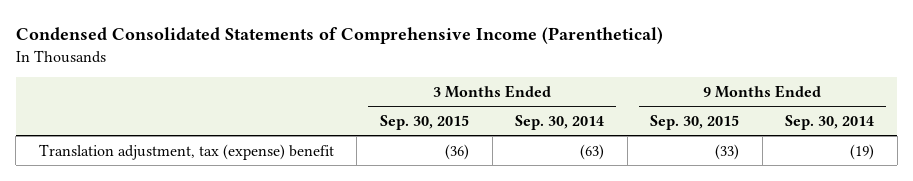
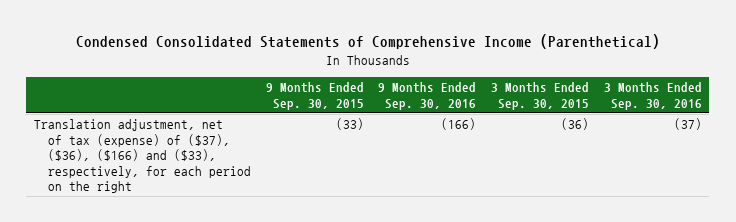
- | 3 Months Ended Sep. 30, 2015 | 3 Months Ended Sep. 30, 2014 | 9 Months Ended Sep. 30, 2015 | 9 Months Ended Sep. 30, 2014
+ | 9 Months Ended Sep. 30, 2015 | 9 Months Ended Sep. 30, 2016 | 3 Months Ended Sep. 30, 2015 | 3 Months Ended Sep. 30, 2016
- Translation adjustment, tax (expense) benefit | (36) | (63) | (33) | (19)
+ Translation adjustment, net of tax (expense) of ($37), ($36), ($166) and ($33), respectively, for each period on the right | (33) | (166) | (36) | (37)

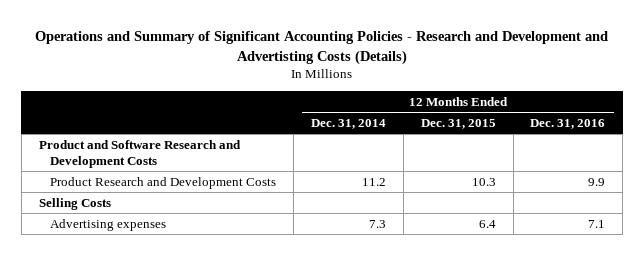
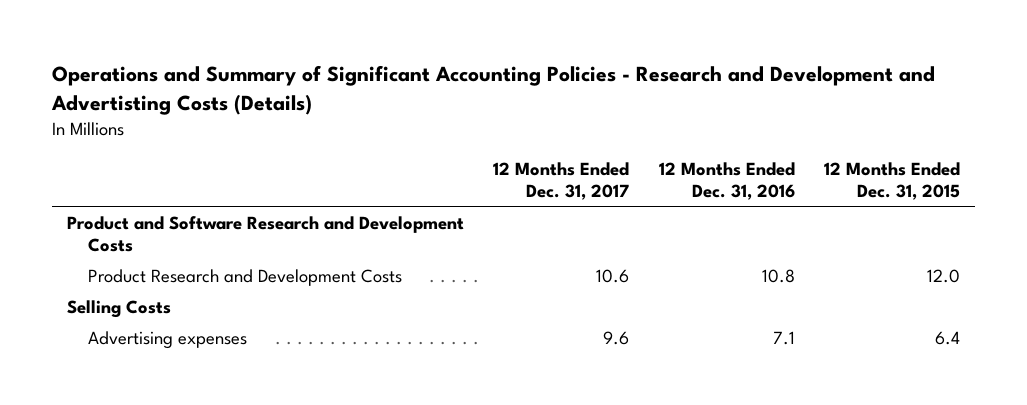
- | 12 Months Ended Dec. 31, 2014 | 12 Months Ended Dec. 31, 2015 | 12 Months Ended Dec. 31, 2016
+ | 12 Months Ended Dec. 31, 2017 | 12 Months Ended Dec. 31, 2016 | 12 Months Ended Dec. 31, 2015
- Product Research and Development Costs | 11.2 | 10.3 | 9.9
+ Product Research and Development Costs | 10.6 | 10.8 | 12.0

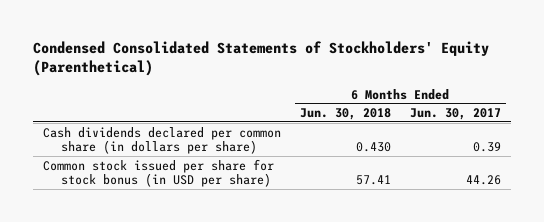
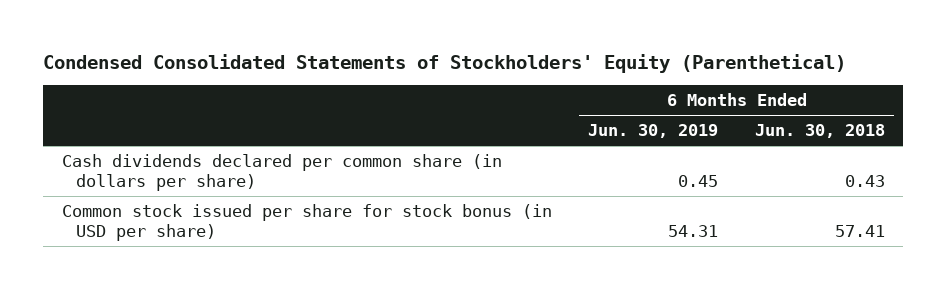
- | 6 Months Ended Jun. 30, 2018 | 6 Months Ended Jun. 30, 2017
+ | 6 Months Ended Jun. 30, 2019 | 6 Months Ended Jun. 30, 2018
- Cash dividends declared per common share (in dollars per share) | 0.430 | 0.39
+ Cash dividends declared per common share (in dollars per share) | 0.45 | 0.43

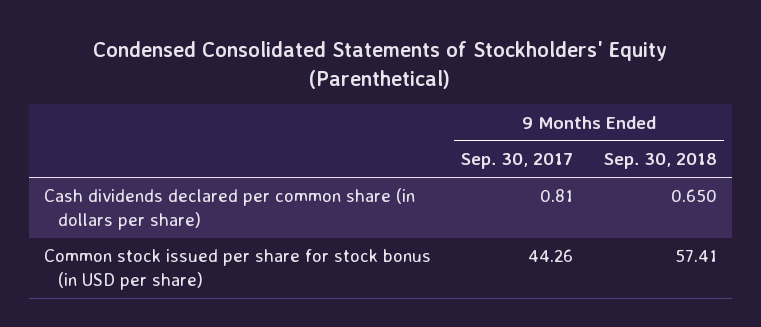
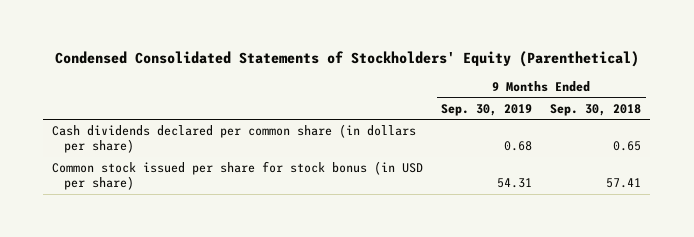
- | 9 Months Ended Sep. 30, 2017 | 9 Months Ended Sep. 30, 2018
+ | 9 Months Ended Sep. 30, 2019 | 9 Months Ended Sep. 30, 2018
- Cash dividends declared per common share (in dollars per share) | 0.81 | 0.650
+ Cash dividends declared per common share (in dollars per share) | 0.68 | 0.65

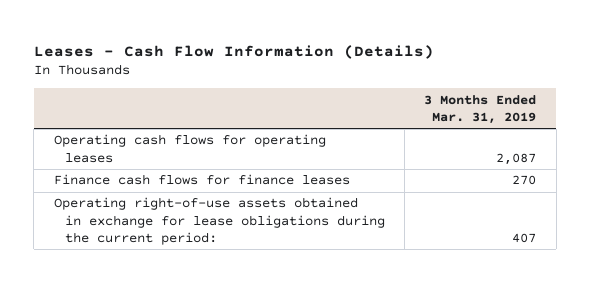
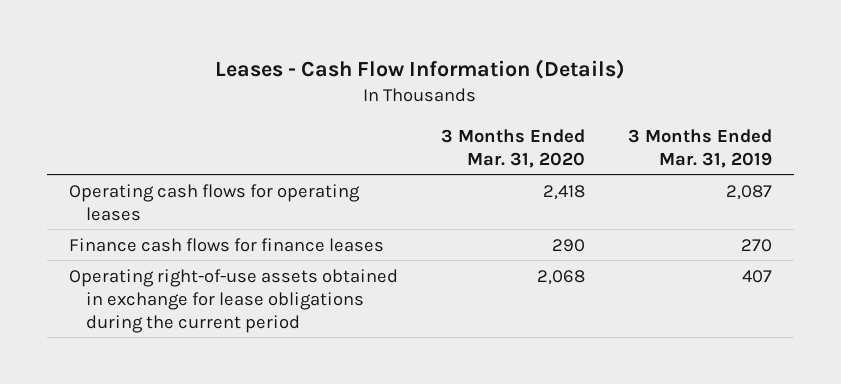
- | 3 Months Ended Mar. 31, 2019
+ | 3 Months Ended Mar. 31, 2020 | 3 Months Ended Mar. 31, 2019
- Operating right-of-use assets obtained in exchange for lease obligations during the current period: | 407
+ Operating right-of-use assets obtained in exchange for lease obligations during the current period | 2,068 | 407

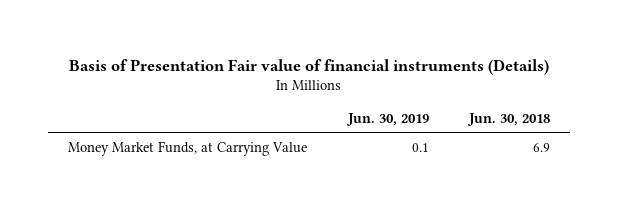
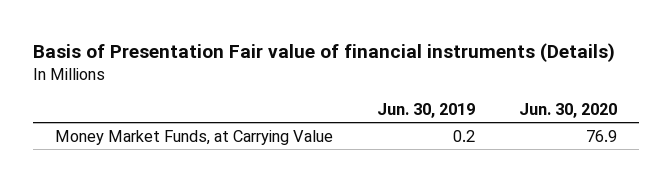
- | Jun. 30, 2019 | Jun. 30, 2018
+ | Jun. 30, 2019 | Jun. 30, 2020
- Money Market Funds, at Carrying Value | 0.1 | 6.9
+ Money Market Funds, at Carrying Value | 0.2 | 76.9

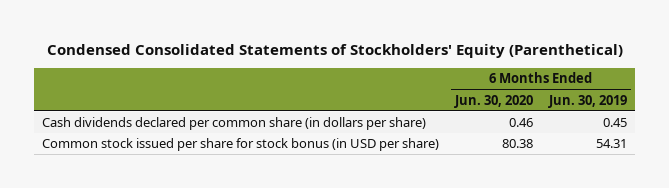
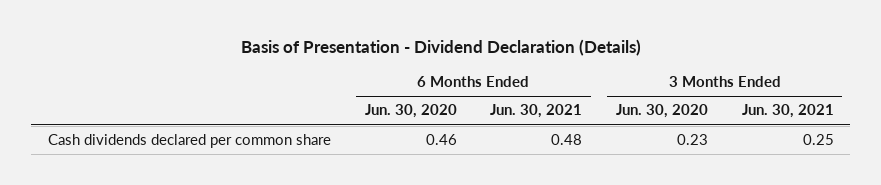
- Condensed Consolidated Statements of Stockholders' Equity (Parenthetical)
+ Basis of Presentation - Dividend Declaration (Details)
- | 6 Months Ended Jun. 30, 2020 | 6 Months Ended Jun. 30, 2019
+ | 6 Months Ended Jun. 30, 2020 | 6 Months Ended Jun. 30, 2021 | 3 Months Ended Jun. 30, 2020 | 3 Months Ended Jun. 30, 2021
- Cash dividends declared per common share (in dollars per share) | 0.46 | 0.45
- Common stock issued per share for stock bonus (in USD per share) | 80.38 | 54.31
+ Cash dividends declared per common share | 0.46 | 0.48 | 0.23 | 0.25

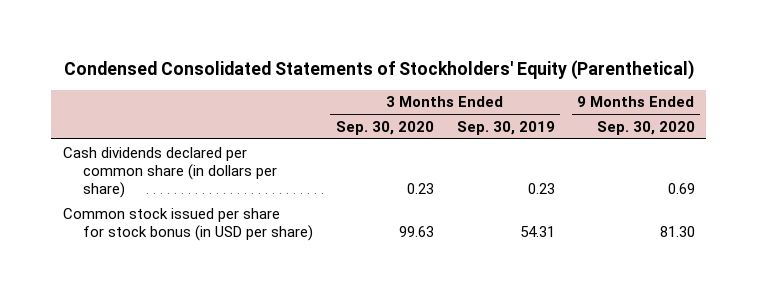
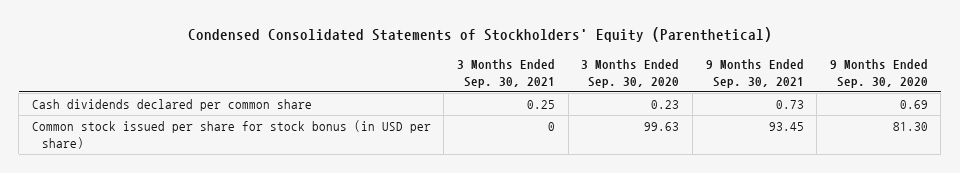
- | 3 Months Ended Sep. 30, 2020 | 3 Months Ended Sep. 30, 2019 | 9 Months Ended Sep. 30, 2020
+ | 3 Months Ended Sep. 30, 2021 | 3 Months Ended Sep. 30, 2020 | 9 Months Ended Sep. 30, 2021 | 9 Months Ended Sep. 30, 2020
- Cash dividends declared per common share (in dollars per share) | 0.23 | 0.23 | 0.69
+ Cash dividends declared per common share | 0.25 | 0.23 | 0.73 | 0.69

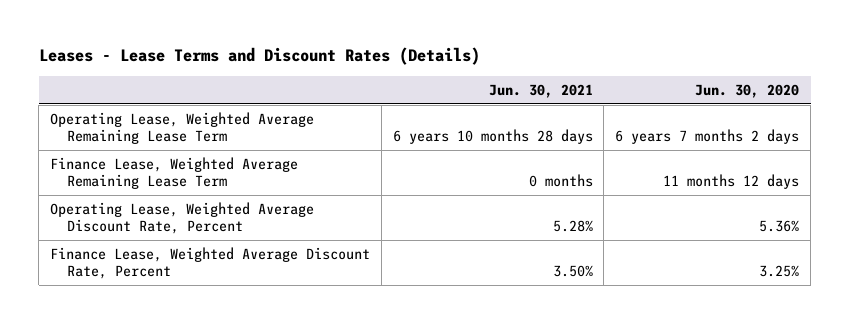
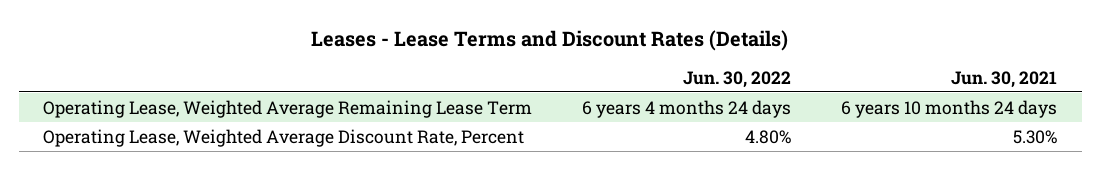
- | Jun. 30, 2021 | Jun. 30, 2020
+ | Jun. 30, 2022 | Jun. 30, 2021
- Operating Lease, Weighted Average Remaining Lease Term | 6 years 10 months 28 days | 6 years 7 months 2 days
- Finance Lease, Weighted Average Remaining Lease Term | 0 months | 11 months 12 days
- Operating Lease, Weighted Average Discount Rate, Percent | 5.28% | 5.36%
- Finance Lease, Weighted Average Discount Rate, Percent | 3.50% | 3.25%
+ Operating Lease, Weighted Average Remaining Lease Term | 6 years 4 months 24 days | 6 years 10 months 24 days
+ Operating Lease, Weighted Average Discount Rate, Percent | 4.80% | 5.30%

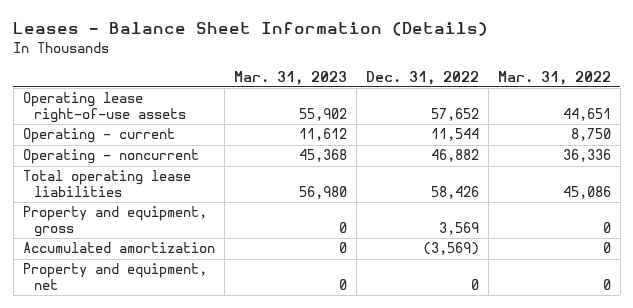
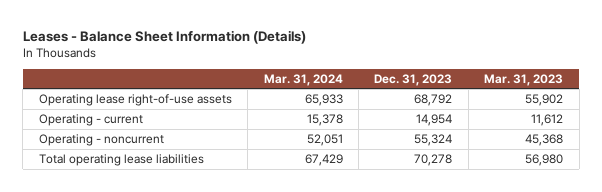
- | Mar. 31, 2023 | Dec. 31, 2022 | Mar. 31, 2022
+ | Mar. 31, 2024 | Dec. 31, 2023 | Mar. 31, 2023
- Property and equipment, gross | 0 | 3,569 | 0
- Accumulated amortization | 0 | (3,569) | 0
- Property and equipment, net | 0 | 0 | 0

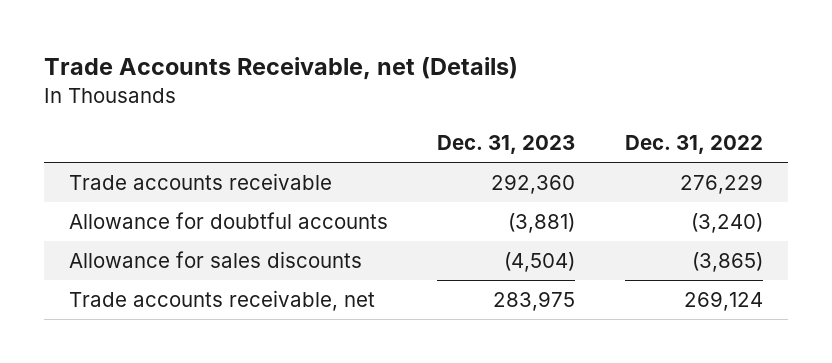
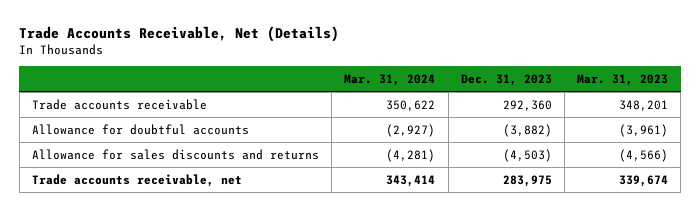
- Trade Accounts Receivable, net (Details)
+ Trade Accounts Receivable, Net (Details)
- | Dec. 31, 2023 | Dec. 31, 2022
+ | Mar. 31, 2024 | Dec. 31, 2023 | Mar. 31, 2023
- Allowance for doubtful accounts | (3,881) | (3,240)
- Allowance for sales discounts | (4,504) | (3,865)
+ Allowance for doubtful accounts | (2,927) | (3,882) | (3,961)
+ Allowance for sales discounts and returns | (4,281) | (4,503) | (4,566)

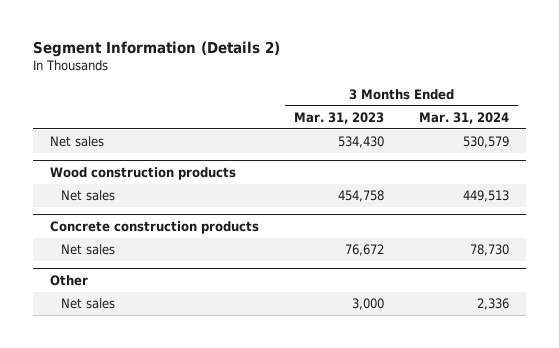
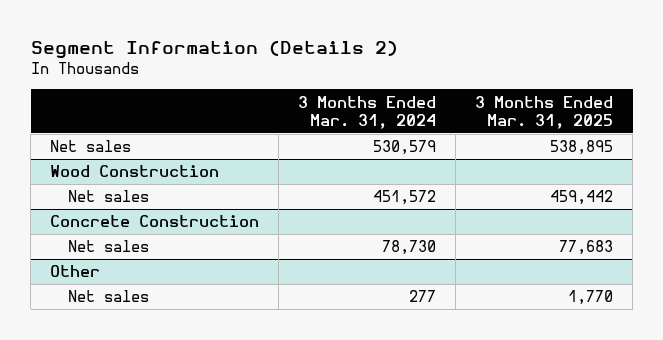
- | 3 Months Ended Mar. 31, 2023 | 3 Months Ended Mar. 31, 2024
+ | 3 Months Ended Mar. 31, 2024 | 3 Months Ended Mar. 31, 2025
- Wood construction products
- Net sales | 454,758 | 449,513
- Concrete construction products
+ Wood Construction
+ Net sales | 451,572 | 459,442
+ Concrete Construction
@ Other
- Net sales | 3,000 | 2,336
+ Net sales | 277 | 1,770

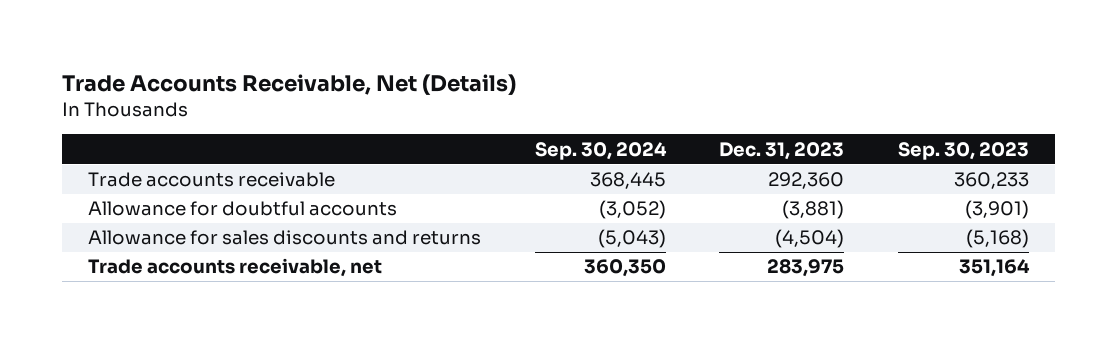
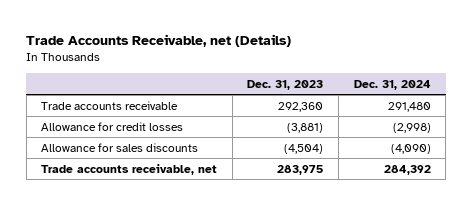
- Trade Accounts Receivable, Net (Details)
+ Trade Accounts Receivable, net (Details)
- | Sep. 30, 2024 | Dec. 31, 2023 | Sep. 30, 2023
+ | Dec. 31, 2023 | Dec. 31, 2024
- Allowance for doubtful accounts | (3,052) | (3,881) | (3,901)
- Allowance for sales discounts and returns | (5,043) | (4,504) | (5,168)
+ Allowance for credit losses | (3,881) | (2,998)
+ Allowance for sales discounts | (4,504) | (4,090)

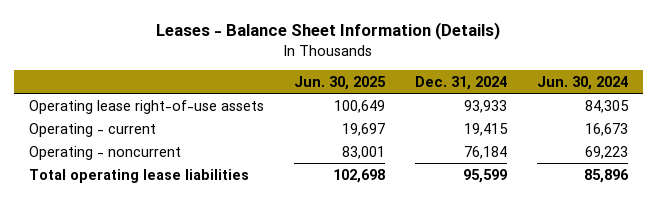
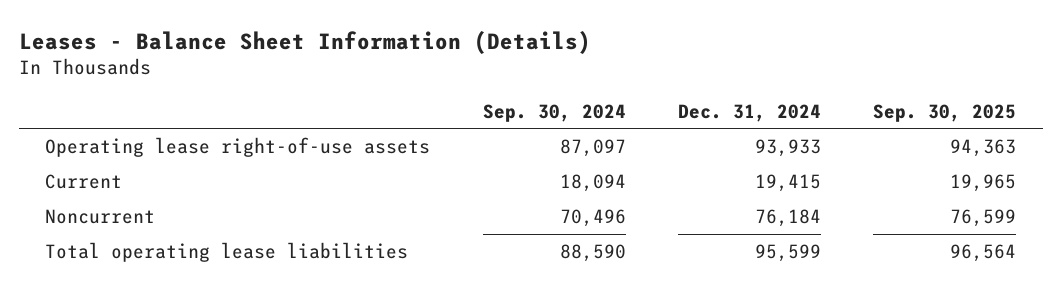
- | Jun. 30, 2025 | Dec. 31, 2024 | Jun. 30, 2024
+ | Sep. 30, 2024 | Dec. 31, 2024 | Sep. 30, 2025
- Operating - current | 19,697 | 19,415 | 16,673
- Operating - noncurrent | 83,001 | 76,184 | 69,223
+ Current | 18,094 | 19,415 | 19,965
+ Noncurrent | 70,496 | 76,184 | 76,599

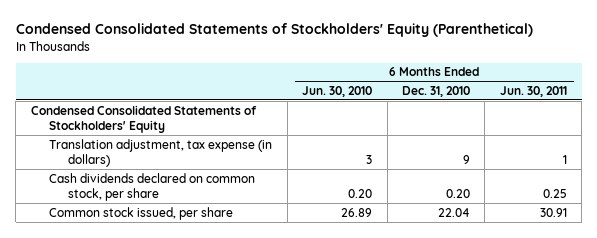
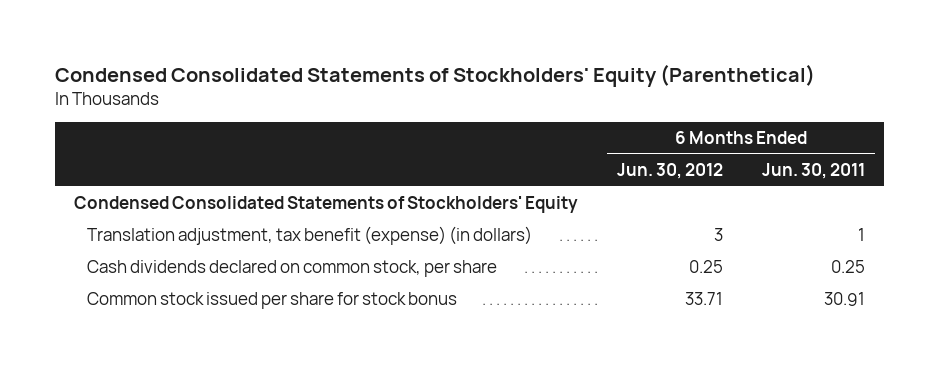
- | 6 Months Ended Jun. 30, 2010 | 6 Months Ended Dec. 31, 2010 | 6 Months Ended Jun. 30, 2011
+ | 6 Months Ended Jun. 30, 2012 | 6 Months Ended Jun. 30, 2011
- Translation adjustment, tax expense (in dollars) | 3 | 9 | 1
+ Translation adjustment, tax benefit (expense) (in dollars) | 3 | 1
- Common stock issued, per share | 26.89 | 22.04 | 30.91
+ Common stock issued per share for stock bonus | 33.71 | 30.91

